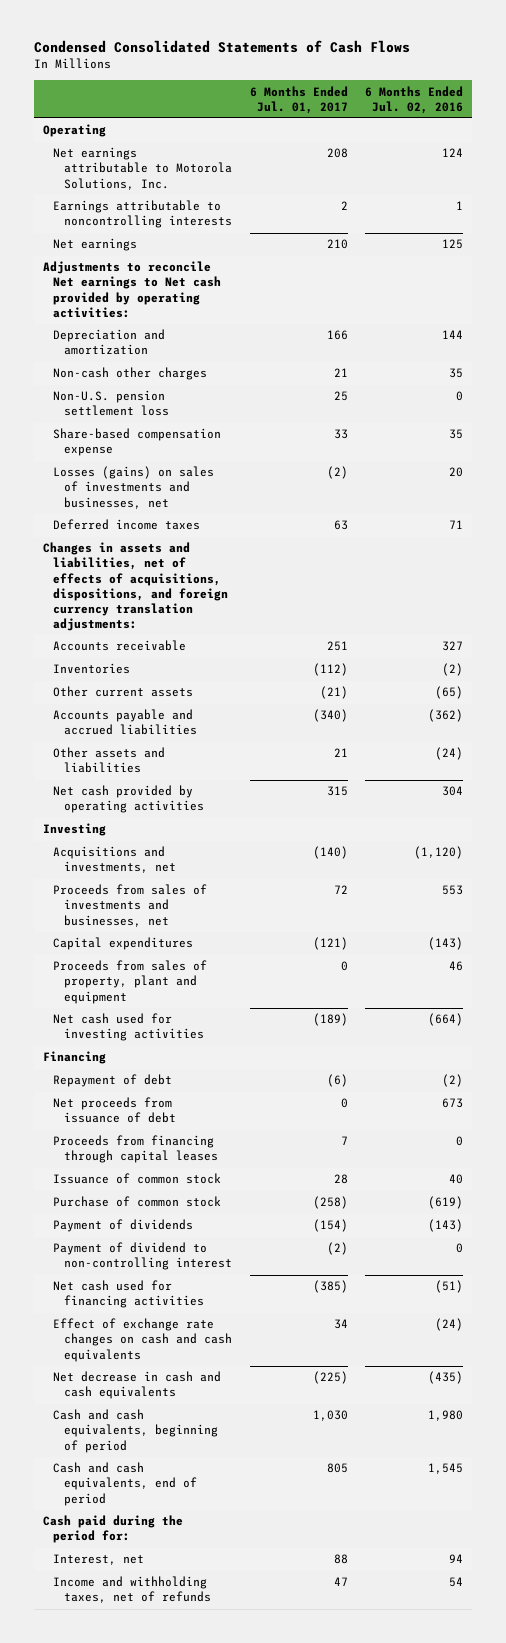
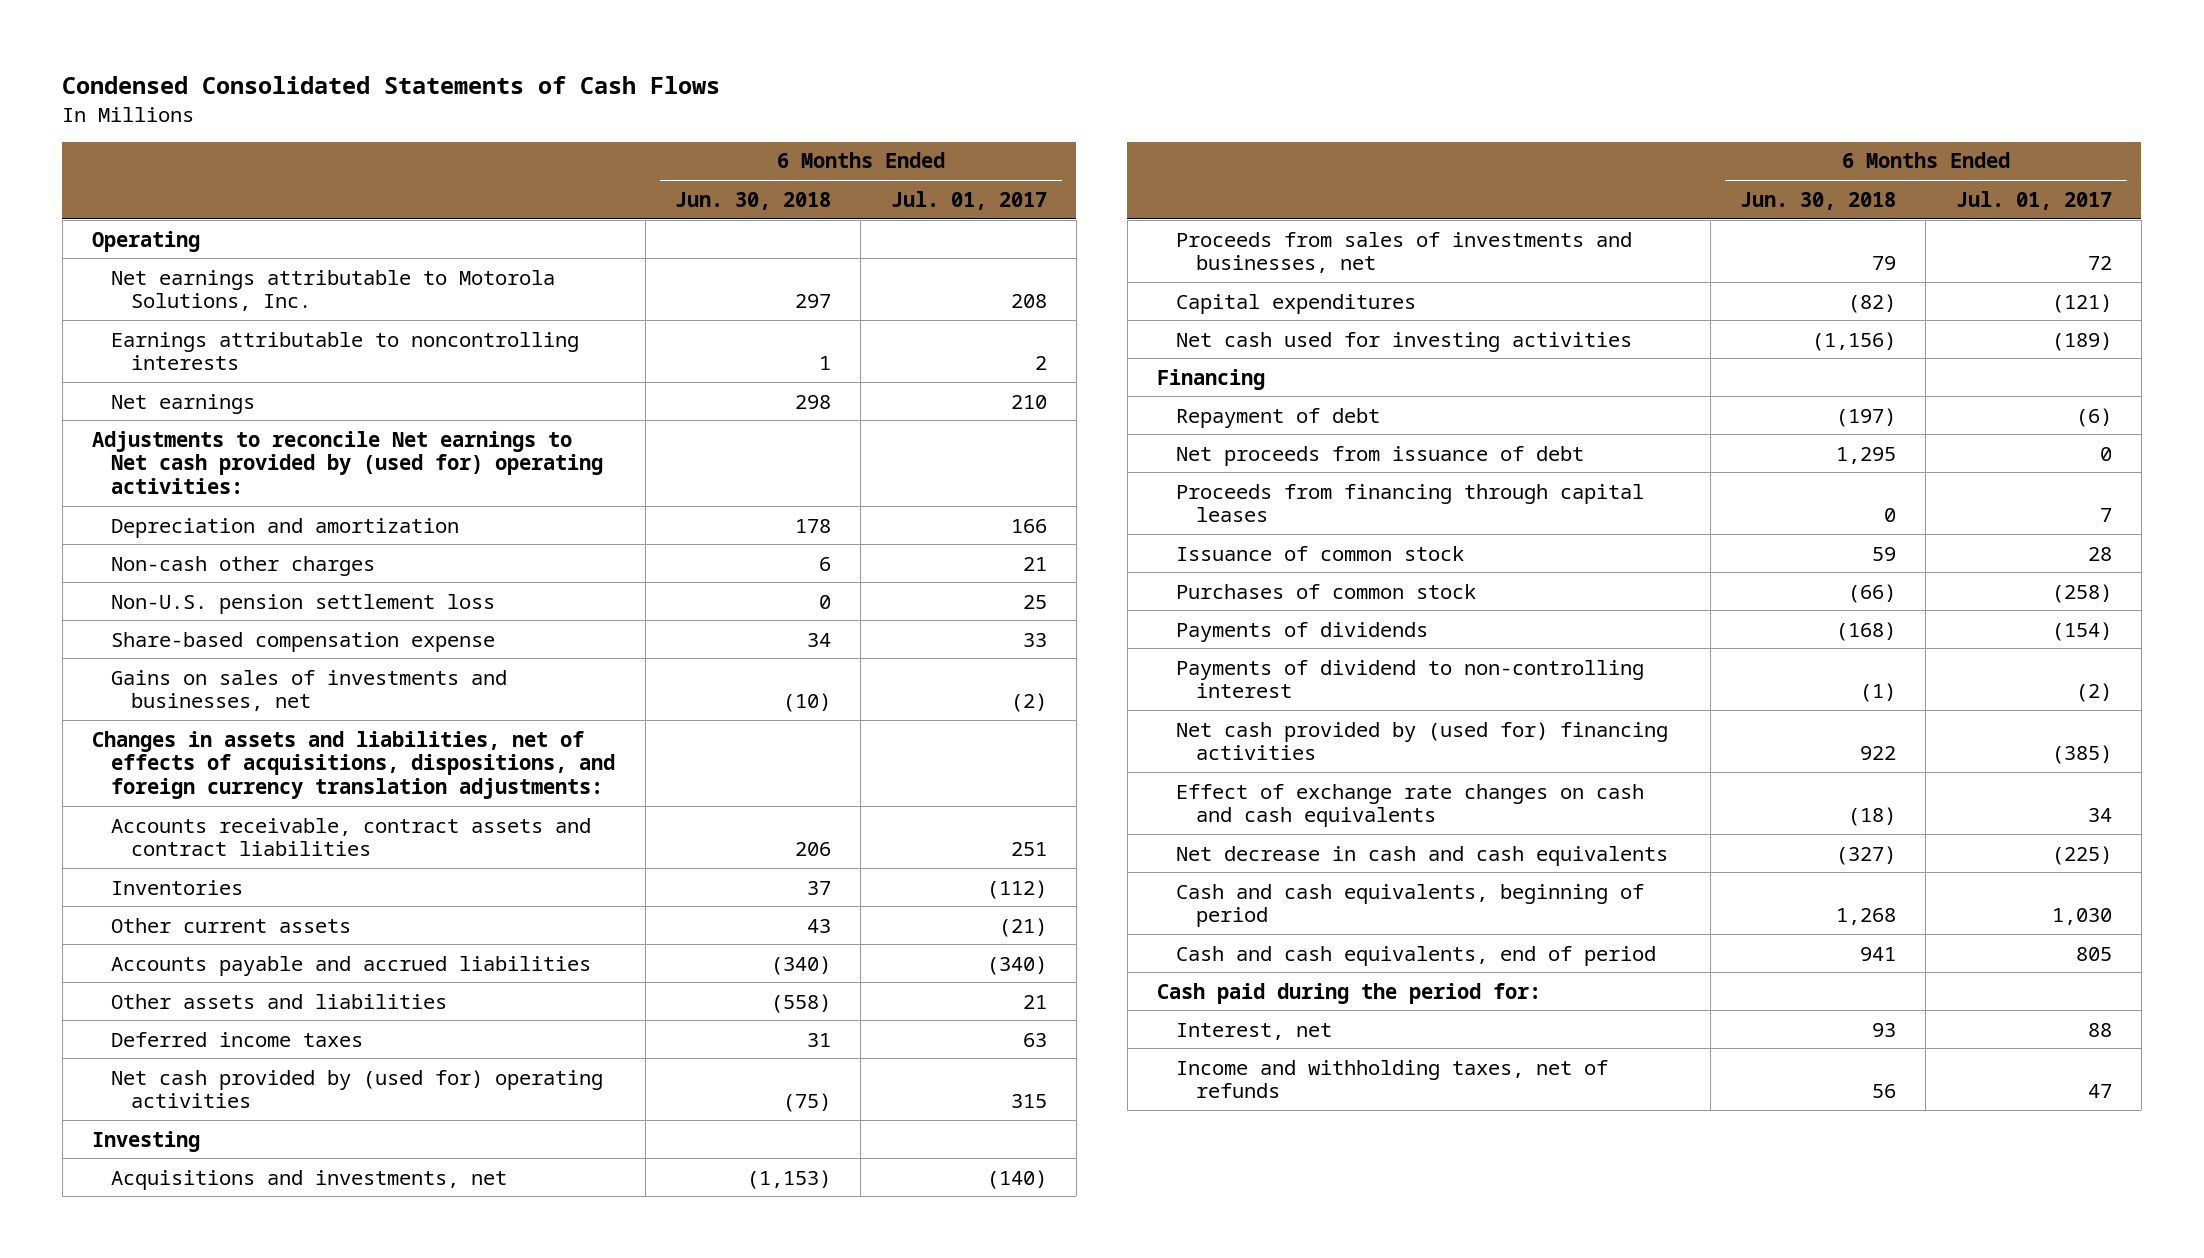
- | 6 Months Ended Jul. 01, 2017 | 6 Months Ended Jul. 02, 2016
+ | 6 Months Ended Jun. 30, 2018 | 6 Months Ended Jul. 01, 2017
- Adjustments to reconcile Net earnings to Net cash provided by operating activities:
+ Adjustments to reconcile Net earnings to Net cash provided by (used for) operating activities:
- Losses (gains) on sales of investments and businesses, net | (2) | 20
+ Gains on sales of investments and businesses, net | (10) | (2)
- Accounts receivable | 251 | 327
+ Accounts receivable, contract assets and contract liabilities | 206 | 251
- Net cash provided by operating activities | 315 | 304
moved down: Deferred income taxes | 31 | 63
+ Net cash provided by (used for) operating activities | (75) | 315
- Proceeds from sales of property, plant and equipment | 0 | 46
- Purchase of common stock | (258) | (619)
- Payment of dividends | (154) | (143)
- Payment of dividend to non-controlling interest | (2) | 0
- Net cash used for financing activities | (385) | (51)
+ Purchases of common stock | (66) | (258)
+ Payments of dividends | (168) | (154)
+ Payments of dividend to non-controlling interest | (1) | (2)
+ Net cash provided by (used for) financing activities | 922 | (385)

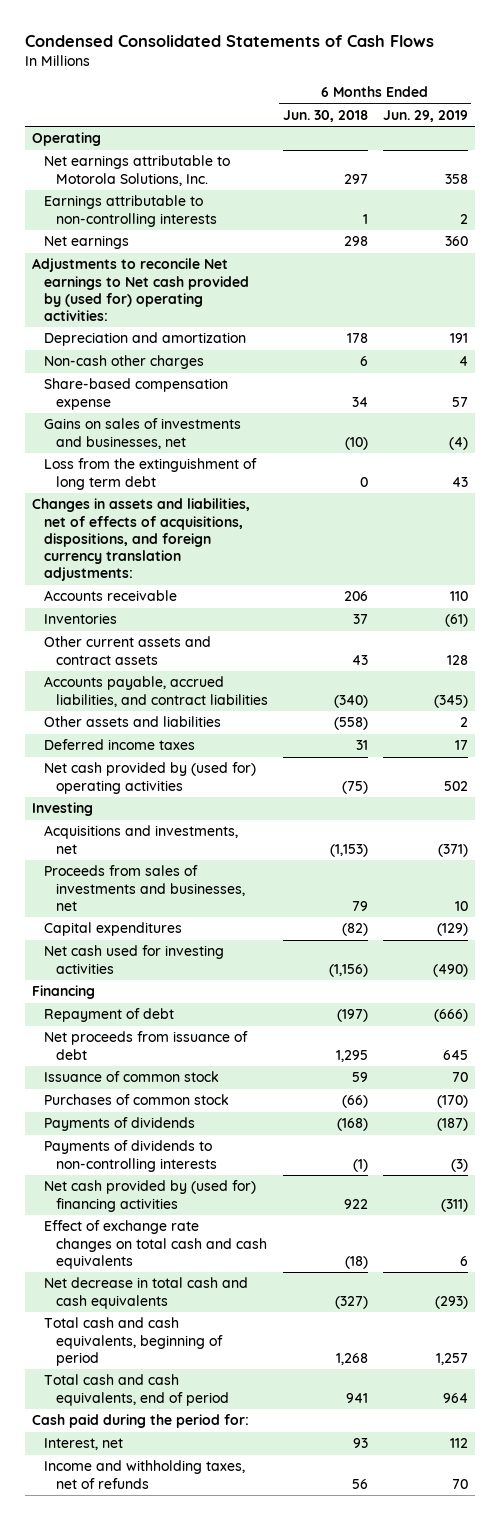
- | 6 Months Ended Jun. 30, 2018 | 6 Months Ended Jul. 01, 2017
+ | 6 Months Ended Jun. 30, 2018 | 6 Months Ended Jun. 29, 2019
- Earnings attributable to noncontrolling interests | 1 | 2
+ Earnings attributable to non-controlling interests | 1 | 2
- Non-U.S. pension settlement loss | 0 | 25
+ Loss from the extinguishment of long term debt | 0 | 43
- Accounts receivable, contract assets and contract liabilities | 206 | 251
+ Accounts receivable | 206 | 110
- Other current assets | 43 | (21)
- Accounts payable and accrued liabilities | (340) | (340)
+ Other current assets and contract assets | 43 | 128
+ Accounts payable, accrued liabilities, and contract liabilities | (340) | (345)
- Proceeds from financing through capital leases | 0 | 7
- Payments of dividend to non-controlling interest | (1) | (2)
+ Payments of dividends to non-controlling interests | (1) | (3)
- Effect of exchange rate changes on cash and cash equivalents | (18) | 34
- Net decrease in cash and cash equivalents | (327) | (225)
- Cash and cash equivalents, beginning of period | 1,268 | 1,030
- Cash and cash equivalents, end of period | 941 | 805
+ Effect of exchange rate changes on total cash and cash equivalents | (18) | 6
+ Net decrease in total cash and cash equivalents | (327) | (293)
+ Total cash and cash equivalents, beginning of period | 1,268 | 1,257
+ Total cash and cash equivalents, end of period | 941 | 964

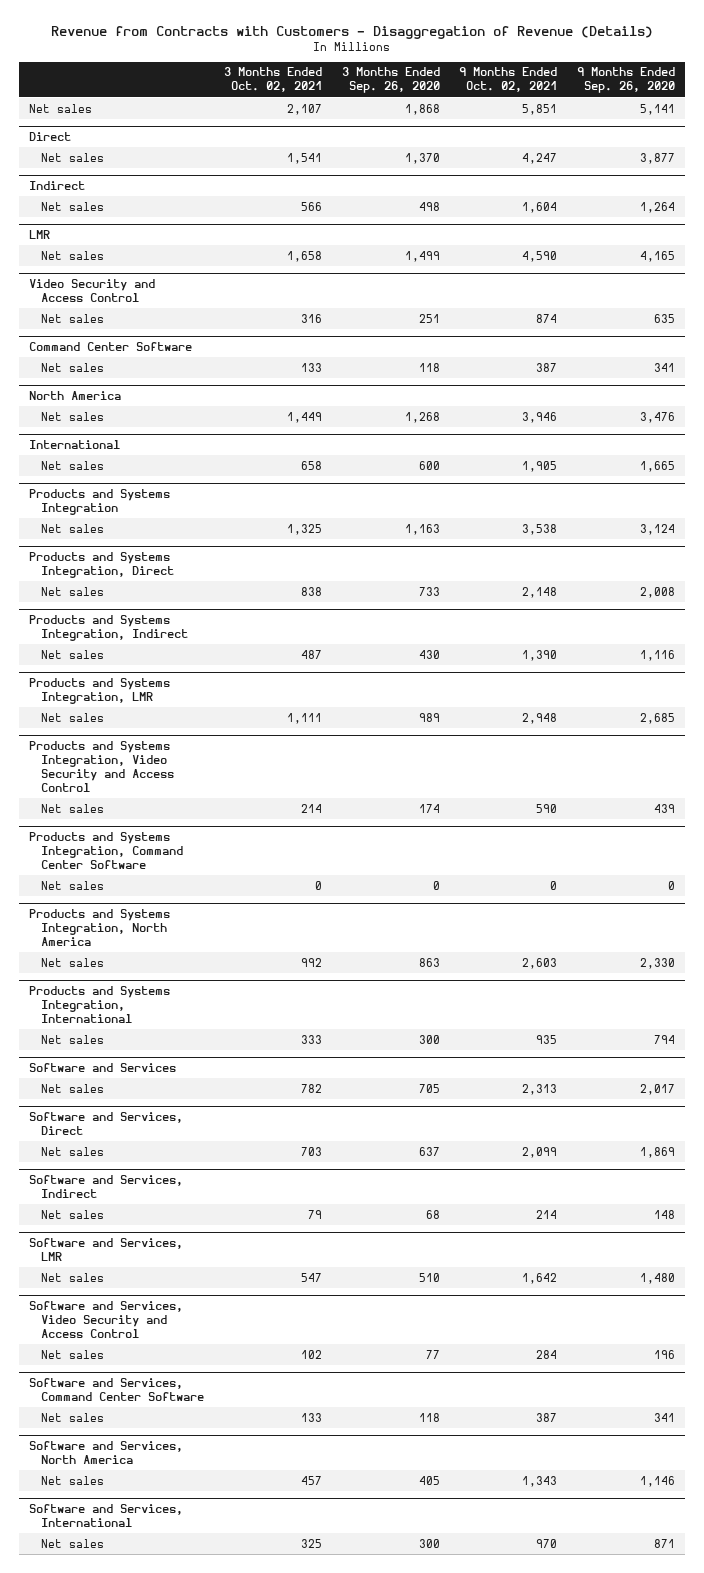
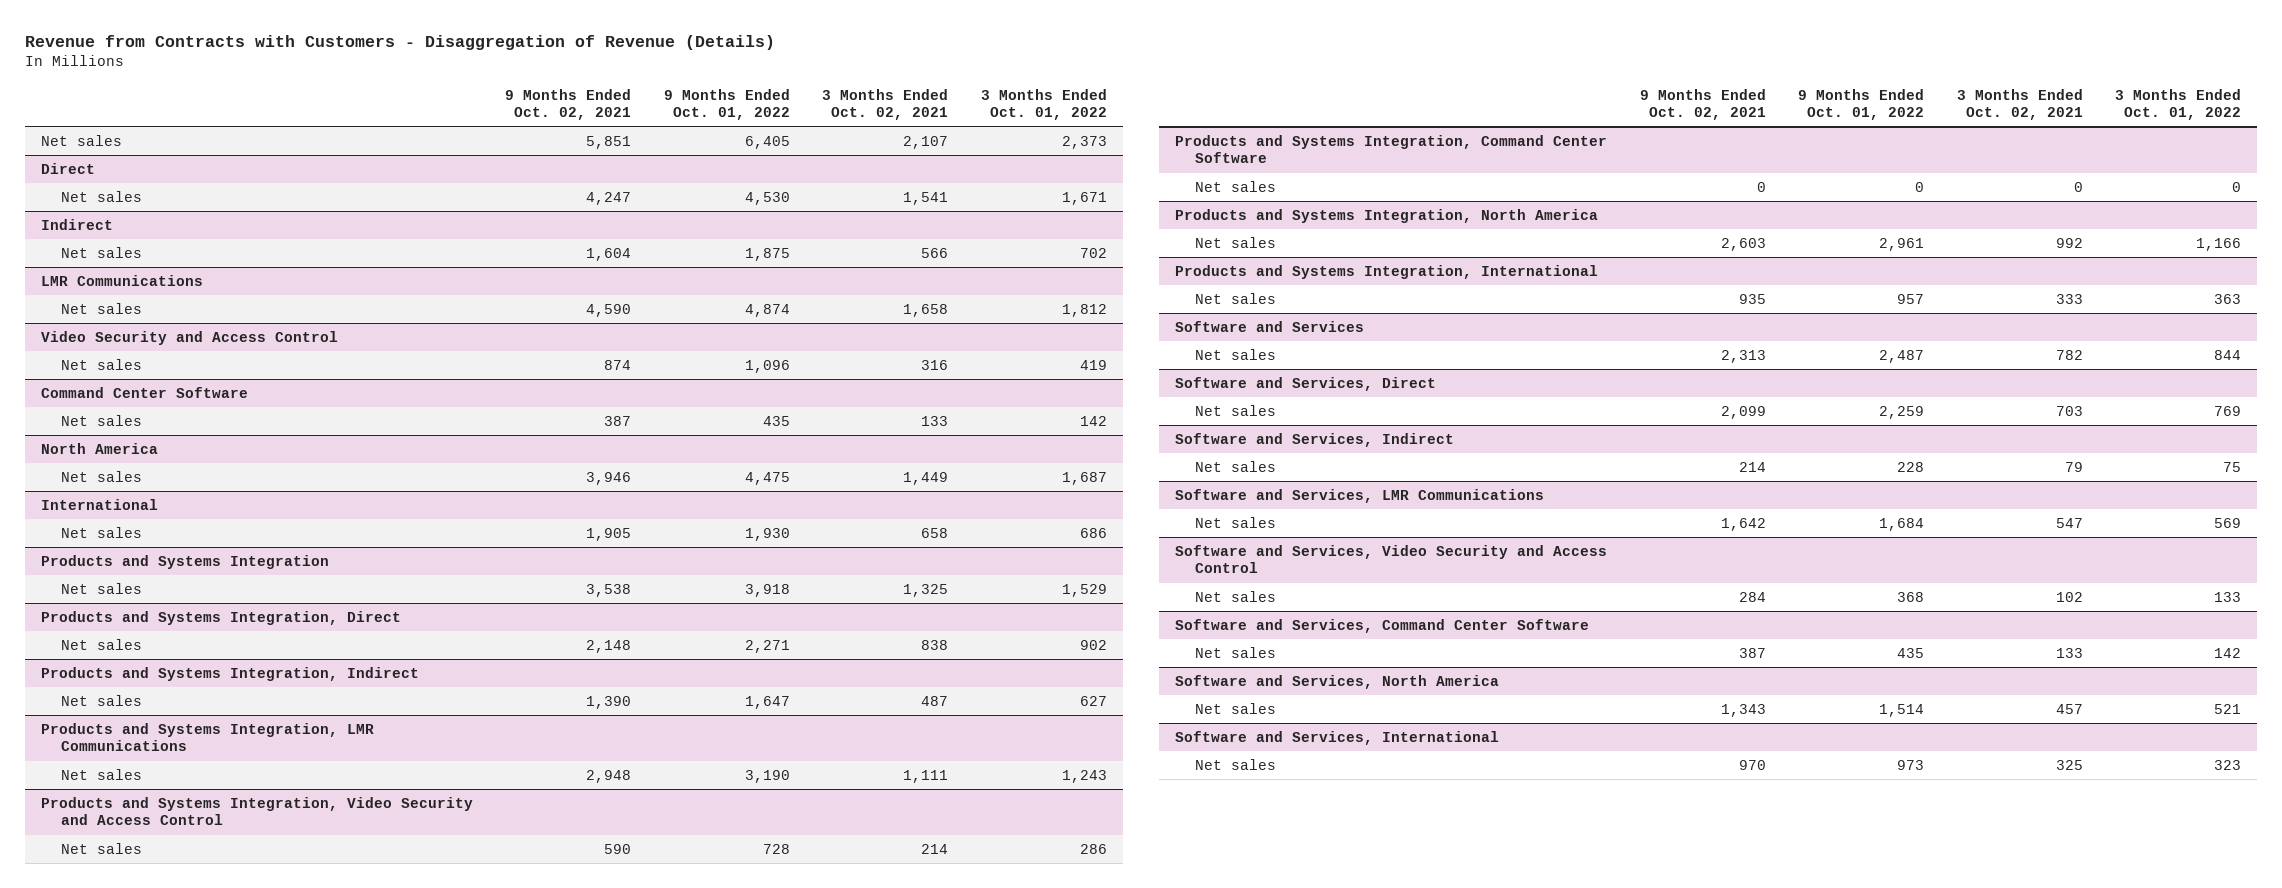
- | 3 Months Ended Oct. 02, 2021 | 3 Months Ended Sep. 26, 2020 | 9 Months Ended Oct. 02, 2021 | 9 Months Ended Sep. 26, 2020
+ | 9 Months Ended Oct. 02, 2021 | 9 Months Ended Oct. 01, 2022 | 3 Months Ended Oct. 02, 2021 | 3 Months Ended Oct. 01, 2022
- LMR
+ LMR Communications
- Products and Systems Integration, LMR
+ Products and Systems Integration, LMR Communications
- Software and Services, LMR
+ Software and Services, LMR Communications

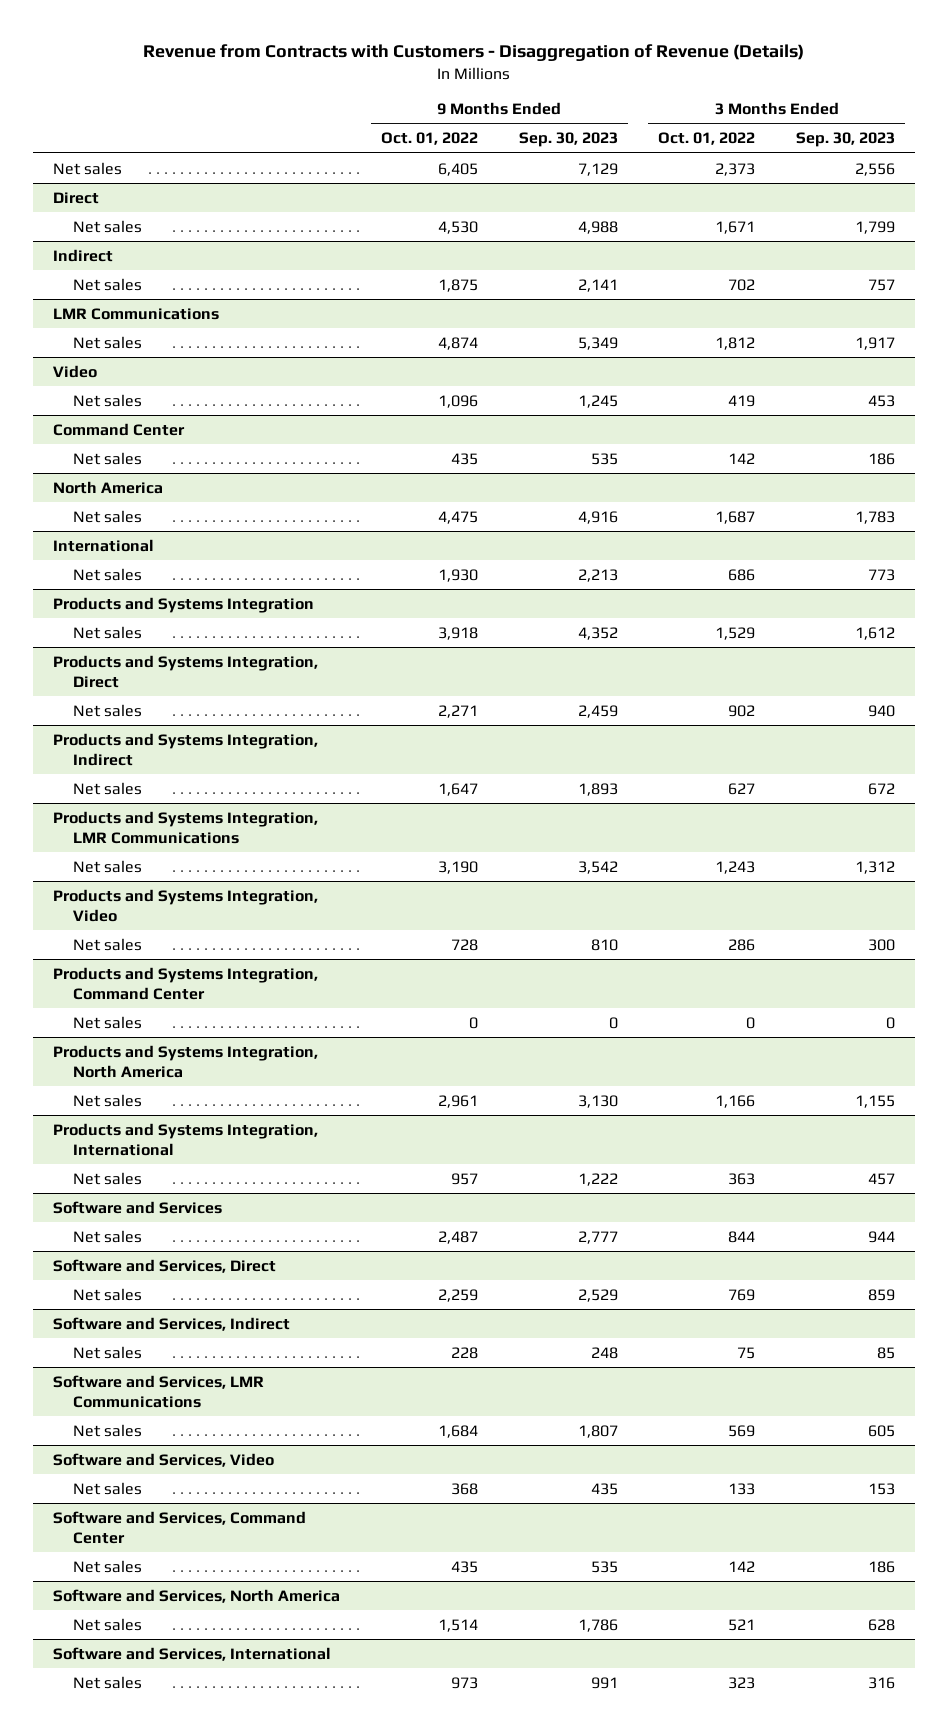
- | 9 Months Ended Oct. 02, 2021 | 9 Months Ended Oct. 01, 2022 | 3 Months Ended Oct. 02, 2021 | 3 Months Ended Oct. 01, 2022
+ | 9 Months Ended Oct. 01, 2022 | 9 Months Ended Sep. 30, 2023 | 3 Months Ended Oct. 01, 2022 | 3 Months Ended Sep. 30, 2023
- Video Security and Access Control
+ Video
- Command Center Software
+ Command Center
- Products and Systems Integration, Video Security and Access Control
+ Products and Systems Integration, Video
- Products and Systems Integration, Command Center Software
+ Products and Systems Integration, Command Center
- Software and Services, Video Security and Access Control
+ Software and Services, Video
- Software and Services, Command Center Software
+ Software and Services, Command Center

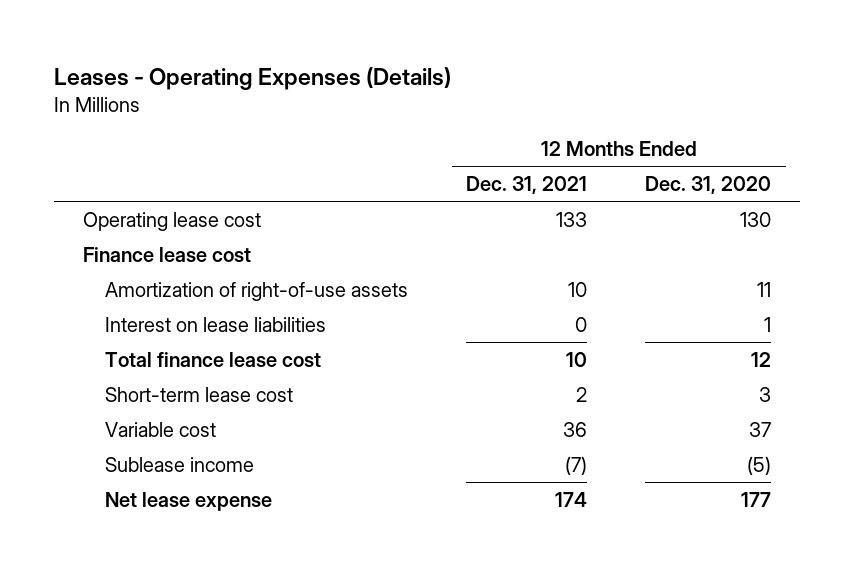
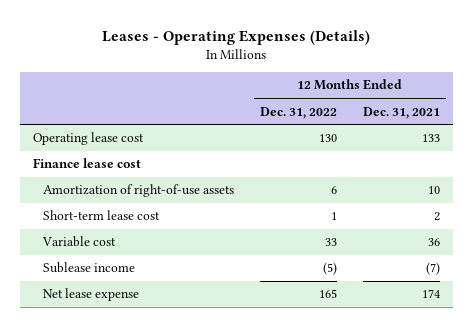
- | 12 Months Ended Dec. 31, 2021 | 12 Months Ended Dec. 31, 2020
+ | 12 Months Ended Dec. 31, 2022 | 12 Months Ended Dec. 31, 2021
- Interest on lease liabilities | 0 | 1
- Total finance lease cost | 10 | 12

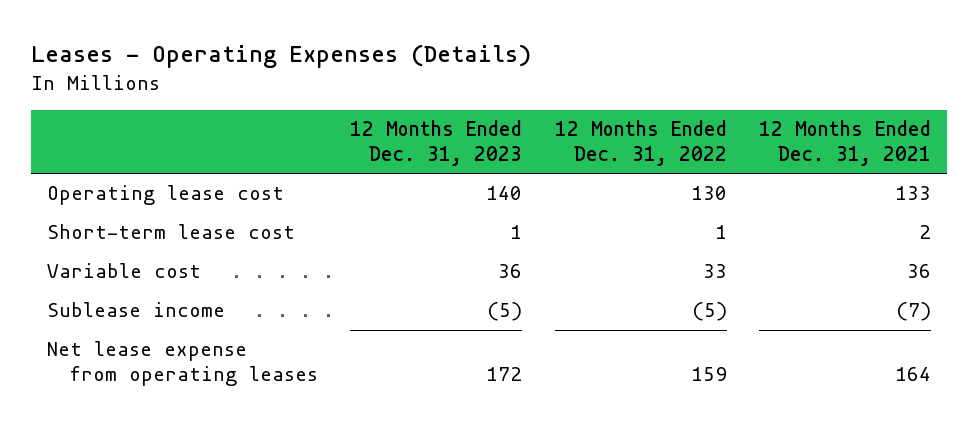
- | 12 Months Ended Dec. 31, 2022 | 12 Months Ended Dec. 31, 2021
+ | 12 Months Ended Dec. 31, 2023 | 12 Months Ended Dec. 31, 2022 | 12 Months Ended Dec. 31, 2021
- Finance lease cost
- Amortization of right-of-use assets | 6 | 10
- Net lease expense | 165 | 174
+ Net lease expense from operating leases | 172 | 159 | 164

